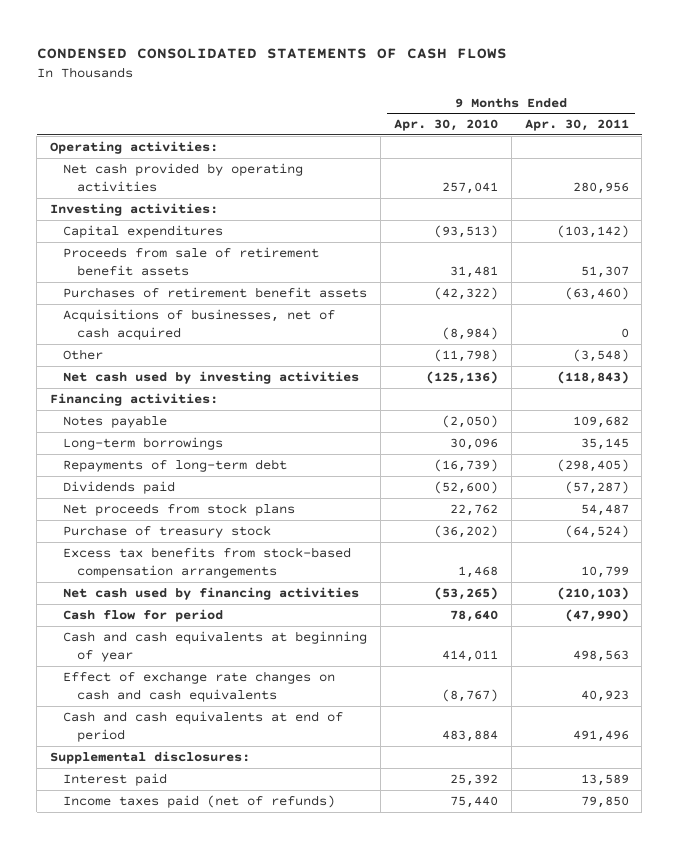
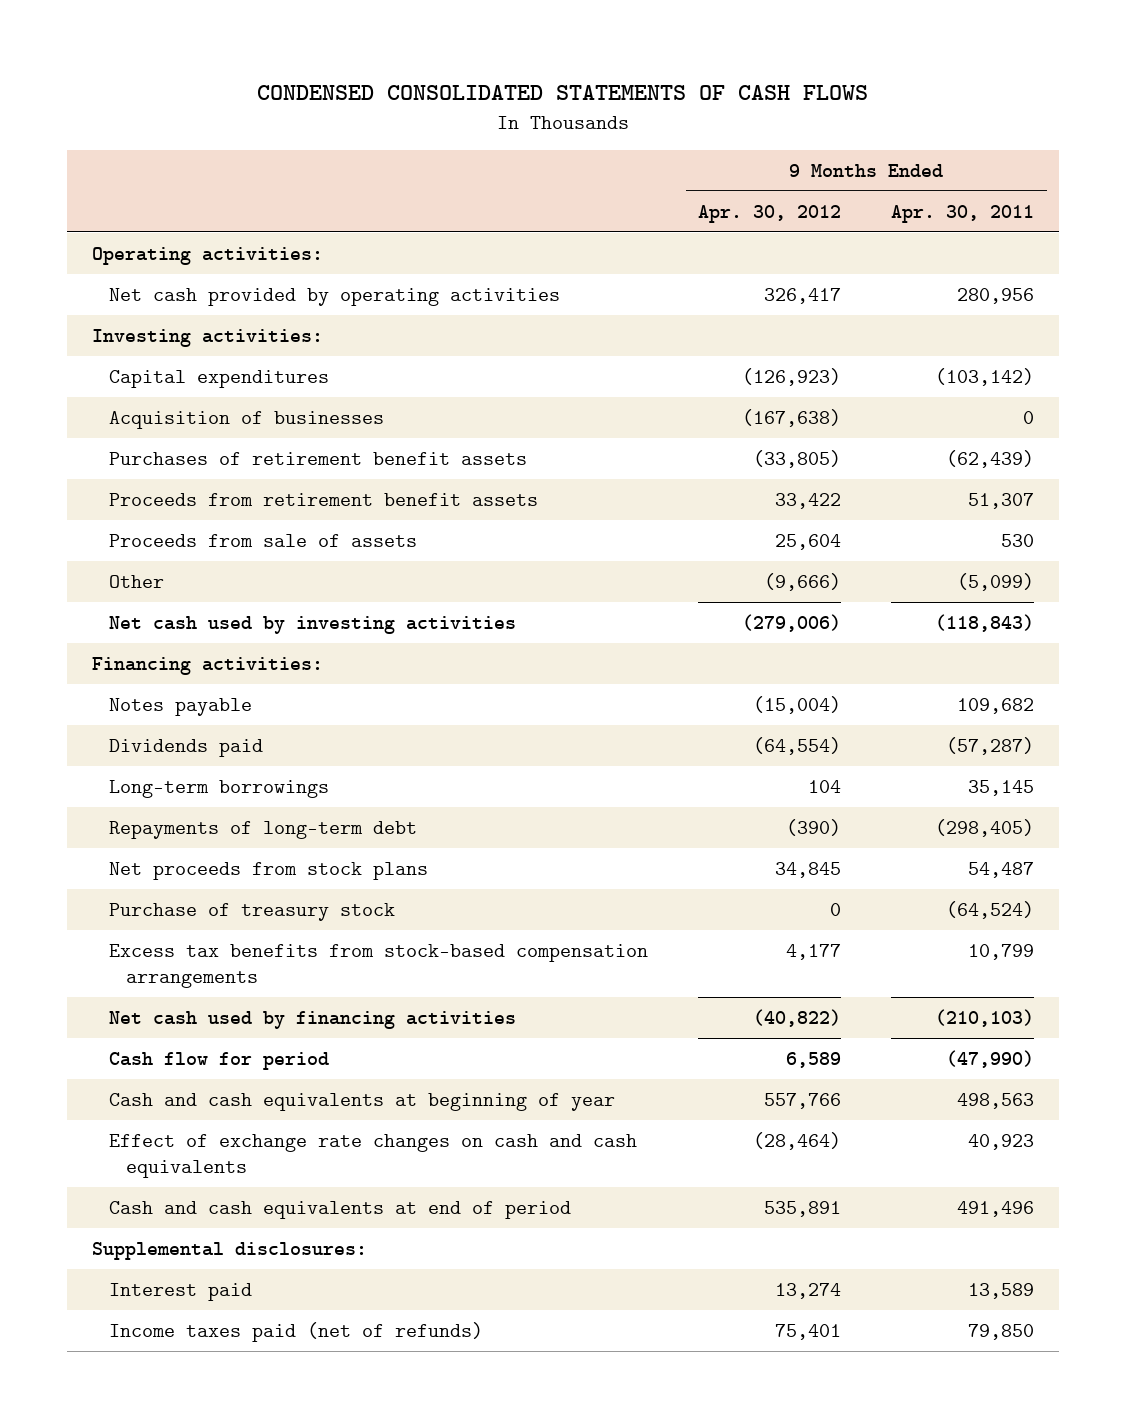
- | 9 Months Ended Apr. 30, 2010 | 9 Months Ended Apr. 30, 2011
+ | 9 Months Ended Apr. 30, 2012 | 9 Months Ended Apr. 30, 2011
- Proceeds from sale of retirement benefit assets | 31,481 | 51,307
- Purchases of retirement benefit assets | (42,322) | (63,460)
- Acquisitions of businesses, net of cash acquired | (8,984) | 0
- Other | (11,798) | (3,548)
+ Acquisition of businesses | (167,638) | 0
+ Purchases of retirement benefit assets | (33,805) | (62,439)
+ Proceeds from retirement benefit assets | 33,422 | 51,307
+ Proceeds from sale of assets | 25,604 | 530
+ Other | (9,666) | (5,099)
moved up: Dividends paid | (64,554) | (57,287)

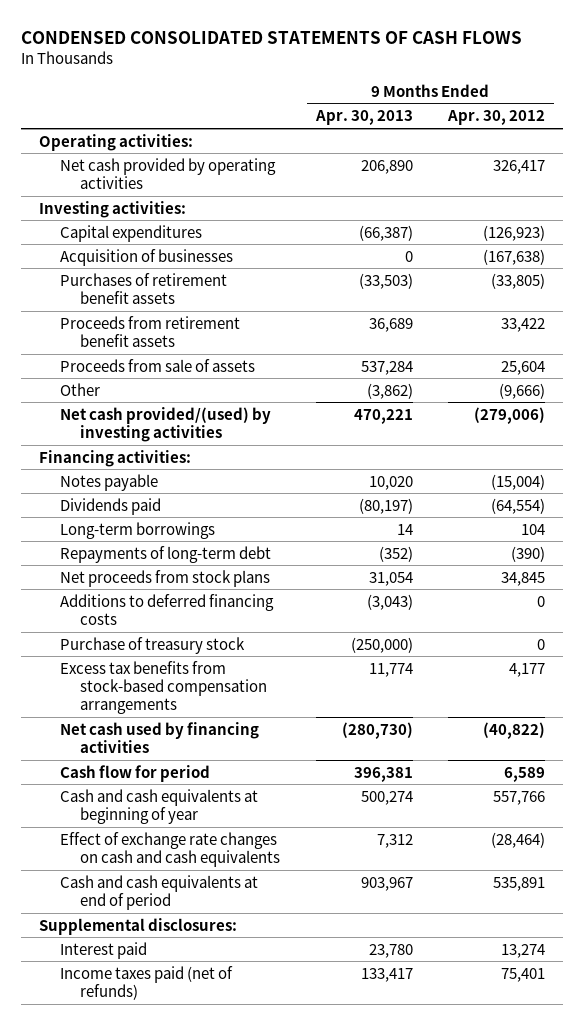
- | 9 Months Ended Apr. 30, 2012 | 9 Months Ended Apr. 30, 2011
+ | 9 Months Ended Apr. 30, 2013 | 9 Months Ended Apr. 30, 2012
- Net cash used by investing activities | (279,006) | (118,843)
+ Net cash provided/(used) by investing activities | 470,221 | (279,006)
+ Additions to deferred financing costs | (3,043) | 0

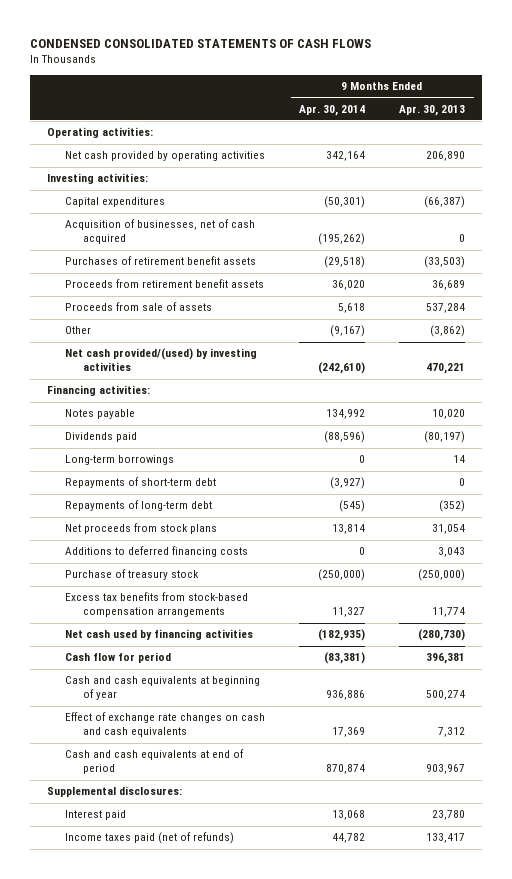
- | 9 Months Ended Apr. 30, 2013 | 9 Months Ended Apr. 30, 2012
+ | 9 Months Ended Apr. 30, 2014 | 9 Months Ended Apr. 30, 2013
- Acquisition of businesses | 0 | (167,638)
+ Acquisition of businesses, net of cash acquired | (195,262) | 0
+ Repayments of short-term debt | (3,927) | 0
- Additions to deferred financing costs | (3,043) | 0
+ Additions to deferred financing costs | 0 | 3,043

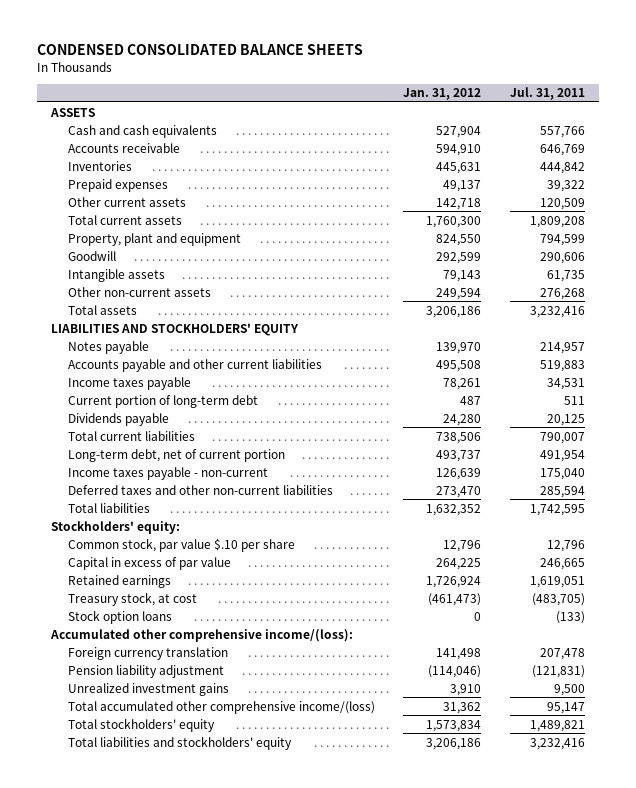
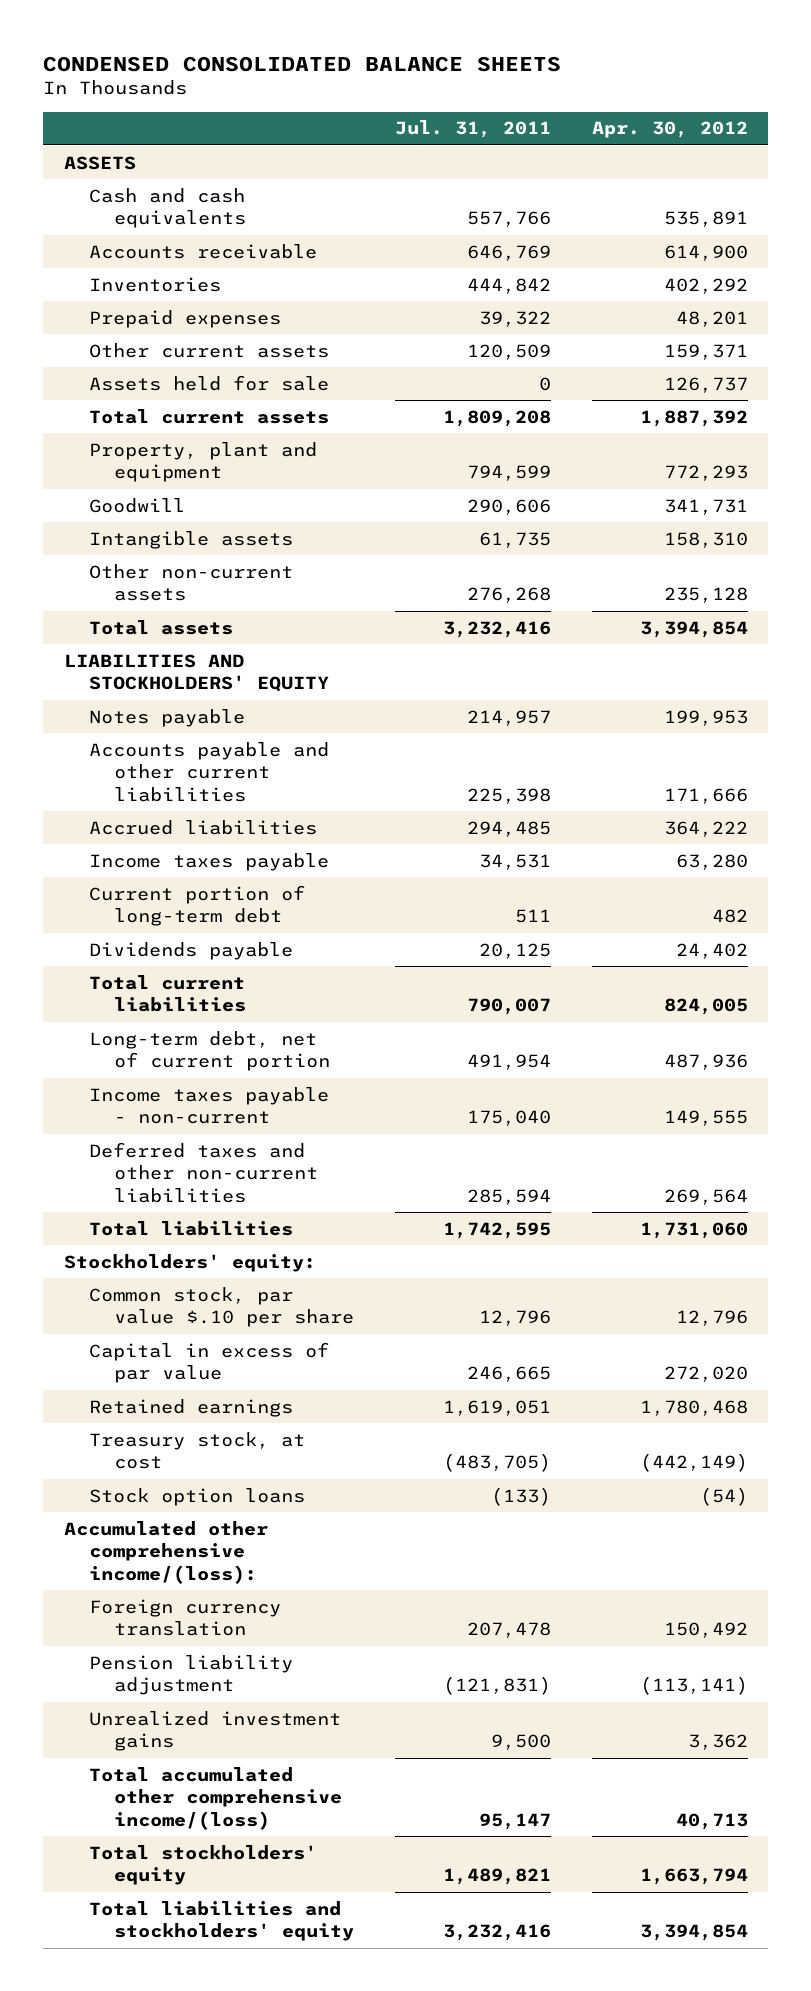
- | Jan. 31, 2012 | Jul. 31, 2011
+ | Jul. 31, 2011 | Apr. 30, 2012
+ Assets held for sale | 0 | 126,737
- Accounts payable and other current liabilities | 495,508 | 519,883
+ Accounts payable and other current liabilities | 225,398 | 171,666
+ Accrued liabilities | 294,485 | 364,222

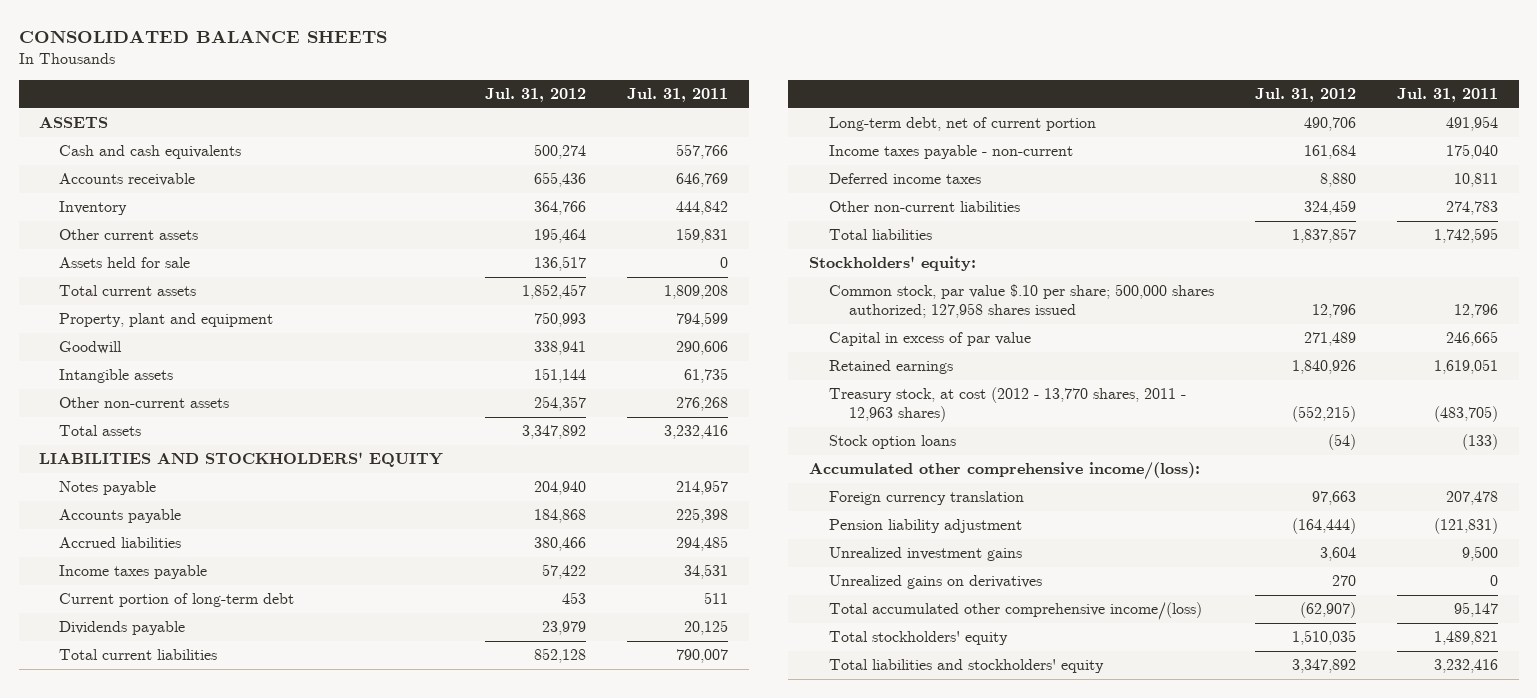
- CONDENSED CONSOLIDATED BALANCE SHEETS
+ CONSOLIDATED BALANCE SHEETS
- | Jul. 31, 2011 | Apr. 30, 2012
+ | Jul. 31, 2012 | Jul. 31, 2011
- Inventories | 444,842 | 402,292
- Prepaid expenses | 39,322 | 48,201
- Other current assets | 120,509 | 159,371
+ Inventory | 364,766 | 444,842
+ Other current assets | 195,464 | 159,831
- Accounts payable and other current liabilities | 225,398 | 171,666
+ Accounts payable | 184,868 | 225,398
- Deferred taxes and other non-current liabilities | 285,594 | 269,564
+ Deferred income taxes | 8,880 | 10,811
+ Other non-current liabilities | 324,459 | 274,783
- Common stock, par value $.10 per share | 12,796 | 12,796
+ Common stock, par value $.10 per share; 500,000 shares authorized; 127,958 shares issued | 12,796 | 12,796
- Treasury stock, at cost | (483,705) | (442,149)
+ Treasury stock, at cost (2012 - 13,770 shares, 2011 - 12,963 shares) | (552,215) | (483,705)
+ Unrealized gains on derivatives | 270 | 0

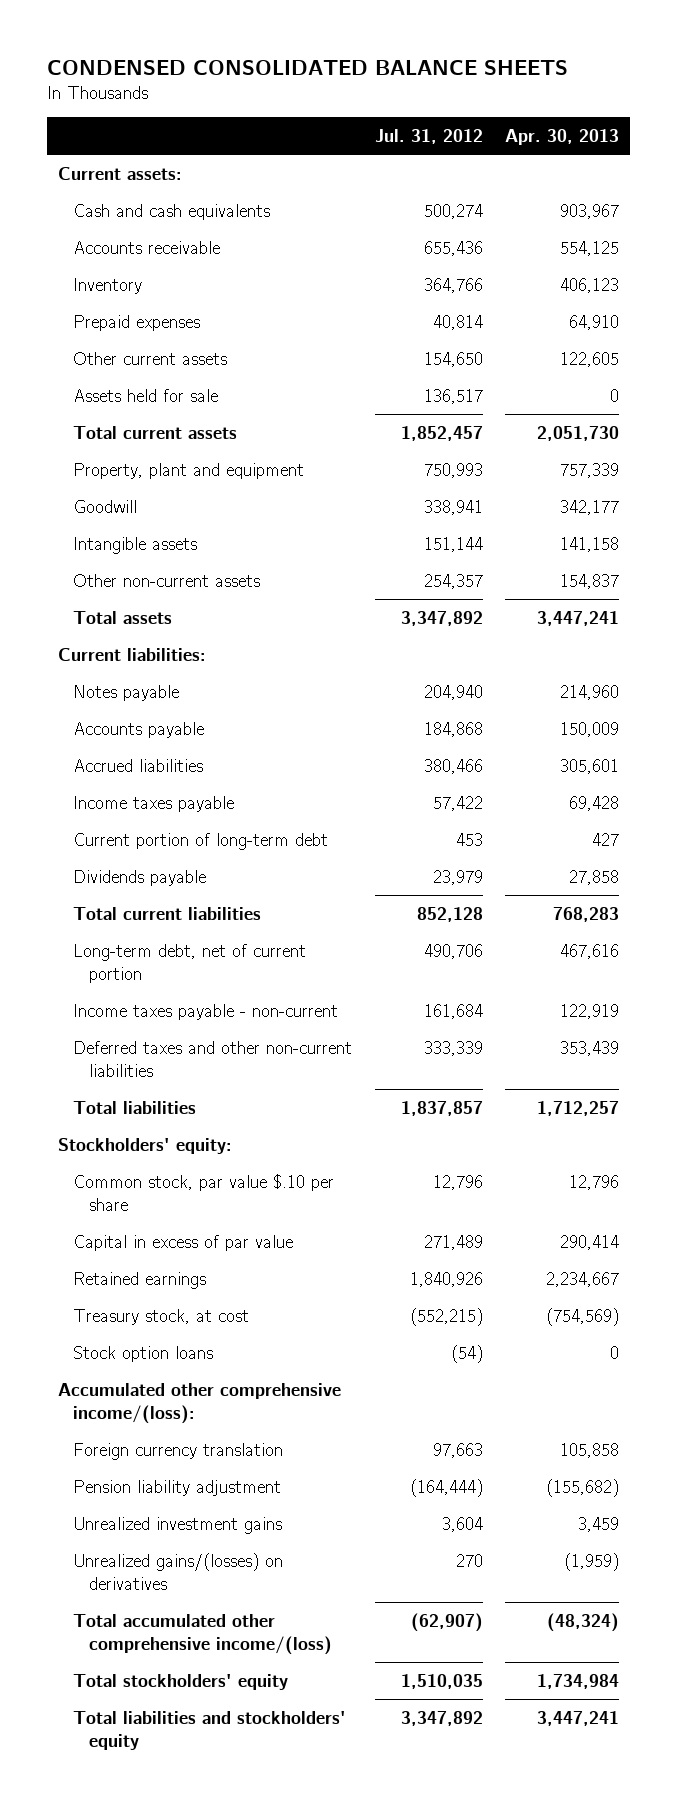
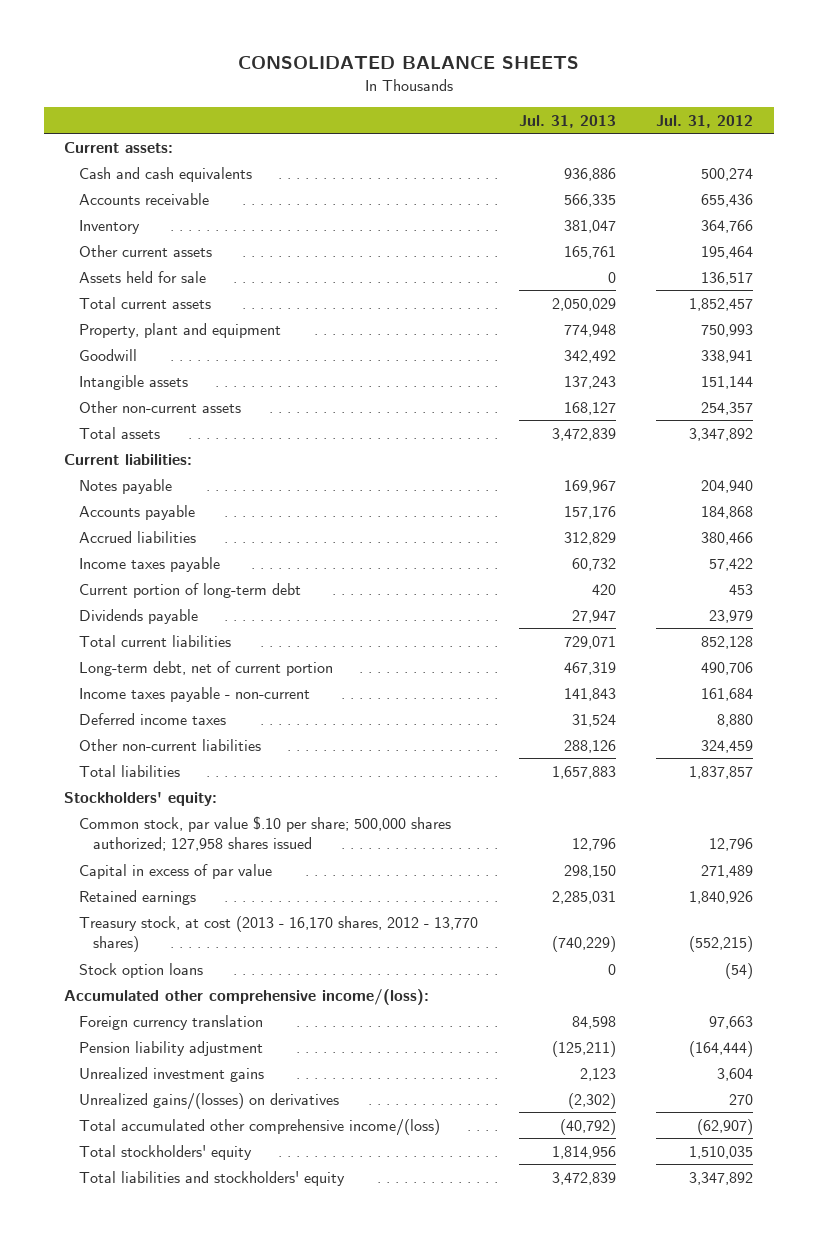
- CONDENSED CONSOLIDATED BALANCE SHEETS
+ CONSOLIDATED BALANCE SHEETS
- | Jul. 31, 2012 | Apr. 30, 2013
+ | Jul. 31, 2013 | Jul. 31, 2012
- Prepaid expenses | 40,814 | 64,910
- Other current assets | 154,650 | 122,605
+ Other current assets | 165,761 | 195,464
- Deferred taxes and other non-current liabilities | 333,339 | 353,439
+ Deferred income taxes | 31,524 | 8,880
+ Other non-current liabilities | 288,126 | 324,459
- Common stock, par value $.10 per share | 12,796 | 12,796
+ Common stock, par value $.10 per share; 500,000 shares authorized; 127,958 shares issued | 12,796 | 12,796
- Treasury stock, at cost | (552,215) | (754,569)
+ Treasury stock, at cost (2013 - 16,170 shares, 2012 - 13,770 shares) | (740,229) | (552,215)

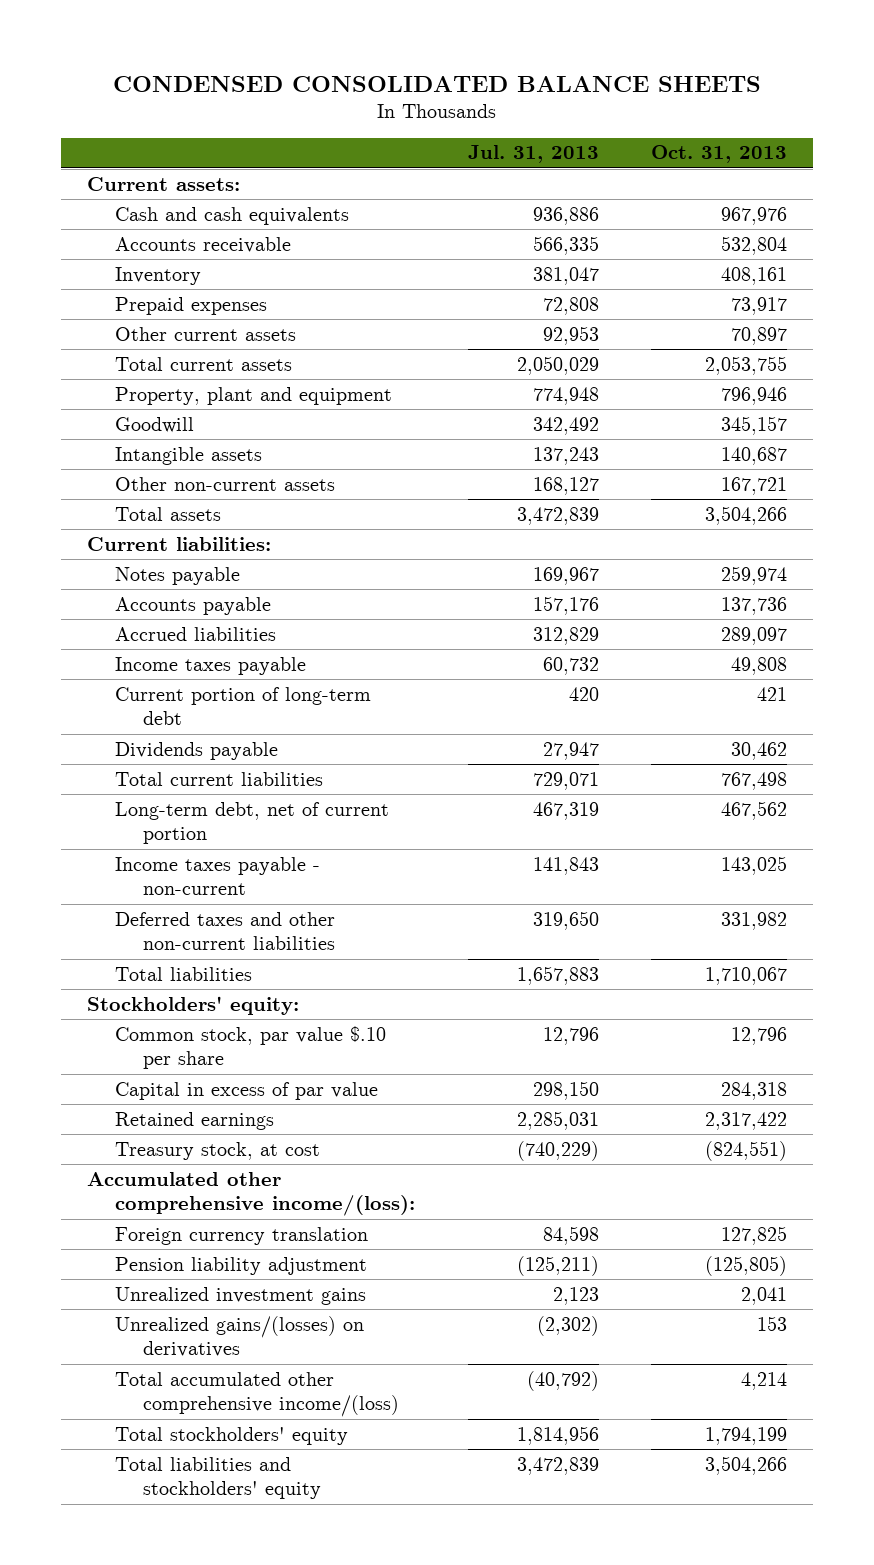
- CONSOLIDATED BALANCE SHEETS
+ CONDENSED CONSOLIDATED BALANCE SHEETS
- | Jul. 31, 2013 | Jul. 31, 2012
+ | Jul. 31, 2013 | Oct. 31, 2013
- Other current assets | 165,761 | 195,464
- Assets held for sale | 0 | 136,517
+ Prepaid expenses | 72,808 | 73,917
+ Other current assets | 92,953 | 70,897
- Deferred income taxes | 31,524 | 8,880
- Other non-current liabilities | 288,126 | 324,459
+ Deferred taxes and other non-current liabilities | 319,650 | 331,982
- Common stock, par value $.10 per share; 500,000 shares authorized; 127,958 shares issued | 12,796 | 12,796
+ Common stock, par value $.10 per share | 12,796 | 12,796
- Treasury stock, at cost (2013 - 16,170 shares, 2012 - 13,770 shares) | (740,229) | (552,215)
- Stock option loans | 0 | (54)
+ Treasury stock, at cost | (740,229) | (824,551)

